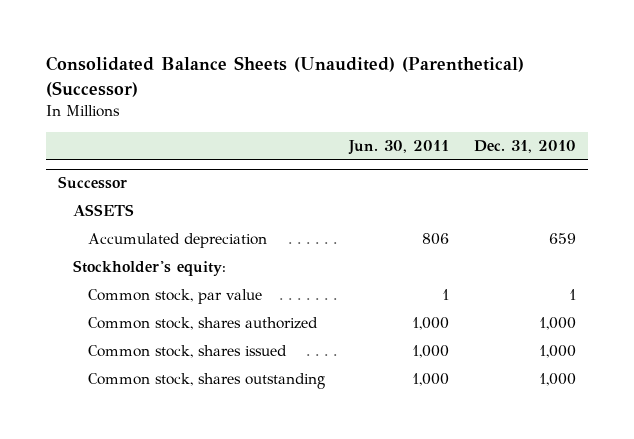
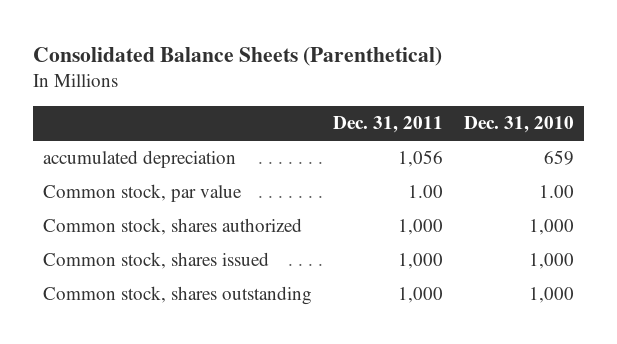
- Consolidated Balance Sheets (Unaudited) (Parenthetical) (Successor)
+ Consolidated Balance Sheets (Parenthetical)
- | Jun. 30, 2011 | Dec. 31, 2010
+ | Dec. 31, 2011 | Dec. 31, 2010
- Successor
- ASSETS
- Accumulated depreciation | 806 | 659
- Stockholder's equity:
- Common stock, par value | 1 | 1
+ accumulated depreciation | 1,056 | 659
+ Common stock, par value | 1.00 | 1.00

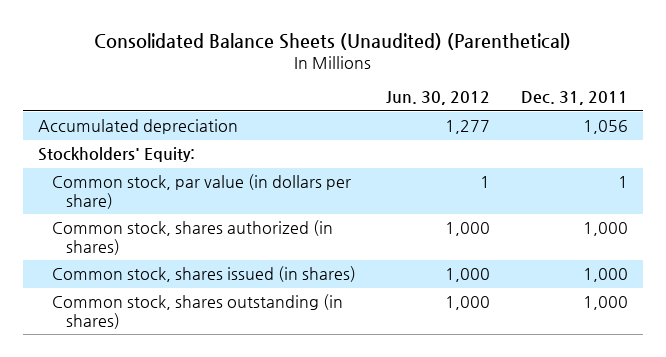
- Consolidated Balance Sheets (Parenthetical)
+ Consolidated Balance Sheets (Unaudited) (Parenthetical)
- | Dec. 31, 2011 | Dec. 31, 2010
+ | Jun. 30, 2012 | Dec. 31, 2011
- accumulated depreciation | 1,056 | 659
- Common stock, par value | 1.00 | 1.00
- Common stock, shares authorized | 1,000 | 1,000
- Common stock, shares issued | 1,000 | 1,000
- Common stock, shares outstanding | 1,000 | 1,000
+ Accumulated depreciation | 1,277 | 1,056
+ Stockholders' Equity:
+ Common stock, par value (in dollars per share) | 1 | 1
+ Common stock, shares authorized (in shares) | 1,000 | 1,000
+ Common stock, shares issued (in shares) | 1,000 | 1,000
+ Common stock, shares outstanding (in shares) | 1,000 | 1,000

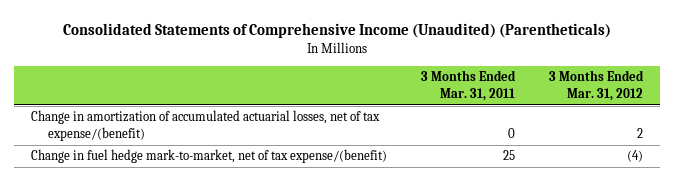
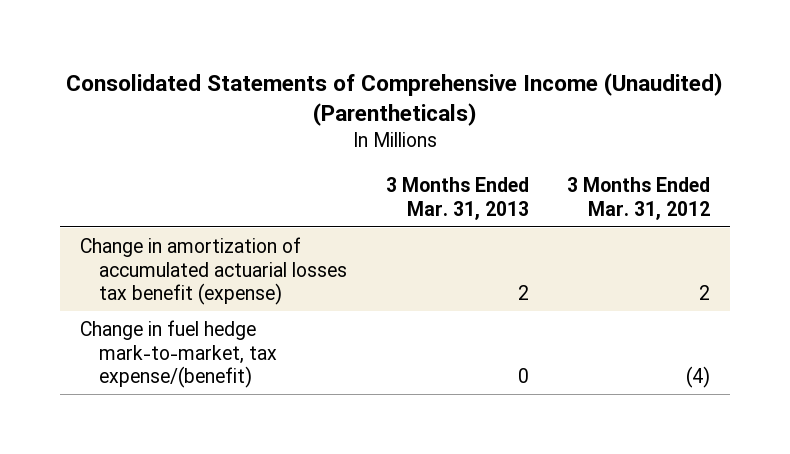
- | 3 Months Ended Mar. 31, 2011 | 3 Months Ended Mar. 31, 2012
+ | 3 Months Ended Mar. 31, 2013 | 3 Months Ended Mar. 31, 2012
- Change in amortization of accumulated actuarial losses, net of tax expense/(benefit) | 0 | 2
- Change in fuel hedge mark-to-market, net of tax expense/(benefit) | 25 | (4)
+ Change in amortization of accumulated actuarial losses tax benefit (expense) | 2 | 2
+ Change in fuel hedge mark-to-market, tax expense/(benefit) | 0 | (4)

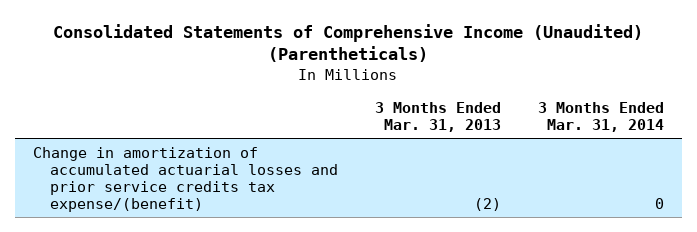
- | 3 Months Ended Mar. 31, 2013 | 3 Months Ended Mar. 31, 2012
+ | 3 Months Ended Mar. 31, 2013 | 3 Months Ended Mar. 31, 2014
- Change in amortization of accumulated actuarial losses tax benefit (expense) | 2 | 2
- Change in fuel hedge mark-to-market, tax expense/(benefit) | 0 | (4)
+ Change in amortization of accumulated actuarial losses and prior service credits tax expense/(benefit) | (2) | 0

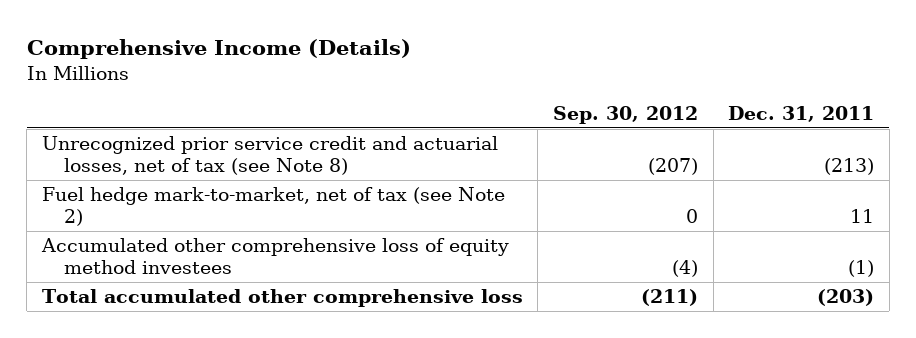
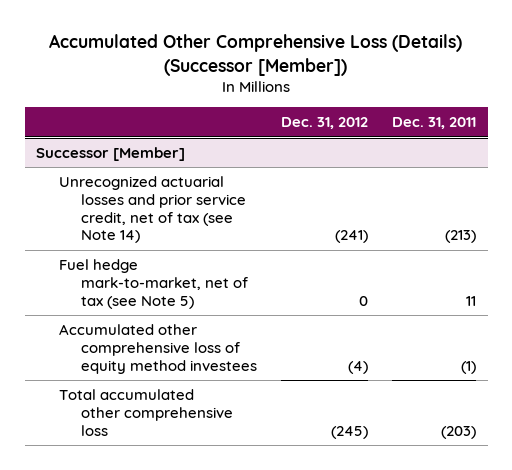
- Comprehensive Income (Details)
+ Accumulated Other Comprehensive Loss (Details) (Successor [Member])
- | Sep. 30, 2012 | Dec. 31, 2011
+ | Dec. 31, 2012 | Dec. 31, 2011
- Unrecognized prior service credit and actuarial losses, net of tax (see Note 8) | (207) | (213)
- Fuel hedge mark-to-market, net of tax (see Note 2) | 0 | 11
+ Successor [Member]
+ Unrecognized actuarial losses and prior service credit, net of tax (see Note 14) | (241) | (213)
+ Fuel hedge mark-to-market, net of tax (see Note 5) | 0 | 11

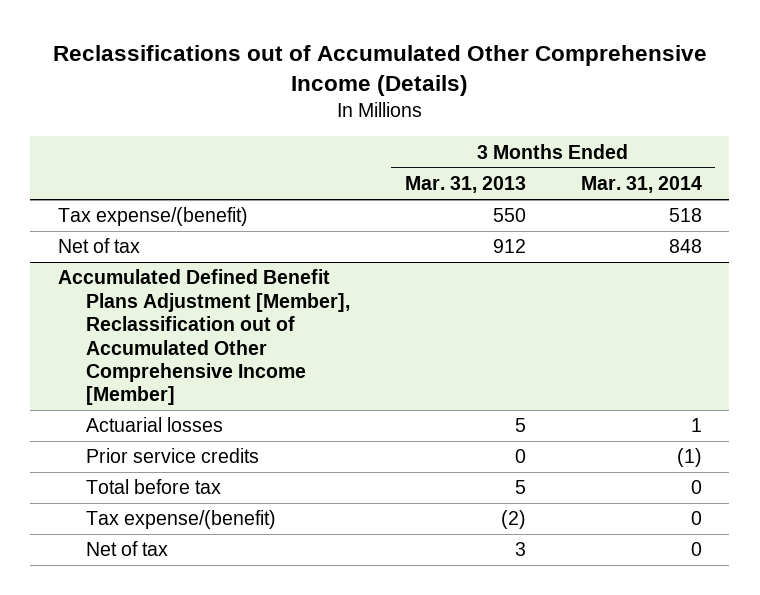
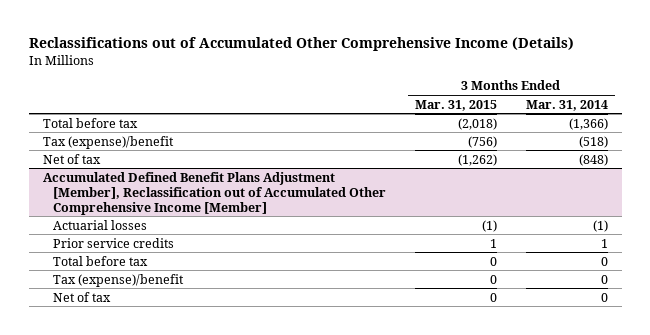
- | 3 Months Ended Mar. 31, 2013 | 3 Months Ended Mar. 31, 2014
+ | 3 Months Ended Mar. 31, 2015 | 3 Months Ended Mar. 31, 2014
- Tax expense/(benefit) | 550 | 518
- Net of tax | 912 | 848
+ Total before tax | (2,018) | (1,366)
+ Tax (expense)/benefit | (756) | (518)
+ Net of tax | (1,262) | (848)
@ Accumulated Defined Benefit Plans Adjustment [Member], Reclassification out of Accumulated Other Comprehensive Income [Member]
- Actuarial losses | 5 | 1
- Prior service credits | 0 | (1)
+ Actuarial losses | (1) | (1)
+ Prior service credits | 1 | 1
- Tax expense/(benefit) | (2) | 0
+ Tax (expense)/benefit | 0 | 0

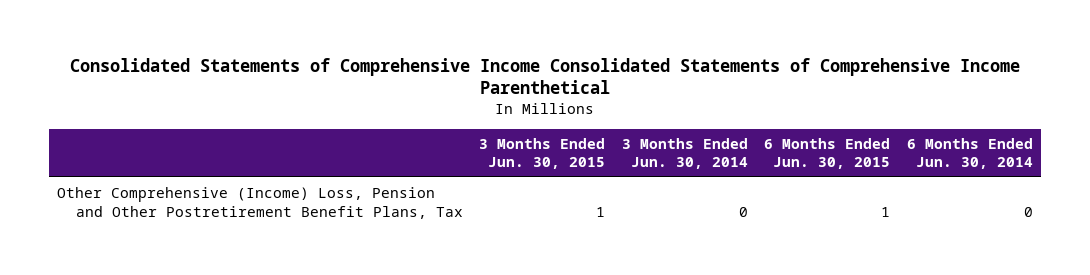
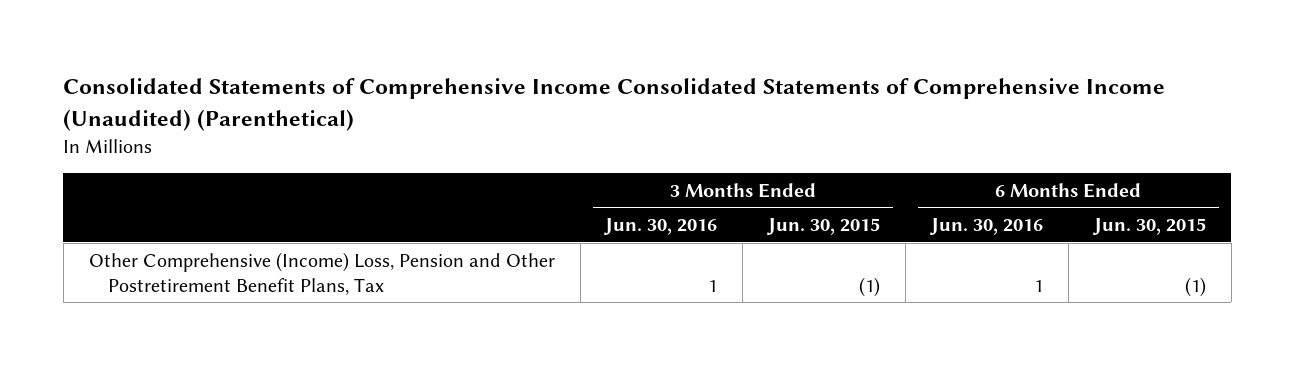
- Consolidated Statements of Comprehensive Income Consolidated Statements of Comprehensive Income Parenthetical
+ Consolidated Statements of Comprehensive Income Consolidated Statements of Comprehensive Income (Unaudited) (Parenthetical)
- | 3 Months Ended Jun. 30, 2015 | 3 Months Ended Jun. 30, 2014 | 6 Months Ended Jun. 30, 2015 | 6 Months Ended Jun. 30, 2014
+ | 3 Months Ended Jun. 30, 2016 | 3 Months Ended Jun. 30, 2015 | 6 Months Ended Jun. 30, 2016 | 6 Months Ended Jun. 30, 2015
- Other Comprehensive (Income) Loss, Pension and Other Postretirement Benefit Plans, Tax | 1 | 0 | 1 | 0
+ Other Comprehensive (Income) Loss, Pension and Other Postretirement Benefit Plans, Tax | 1 | (1) | 1 | (1)

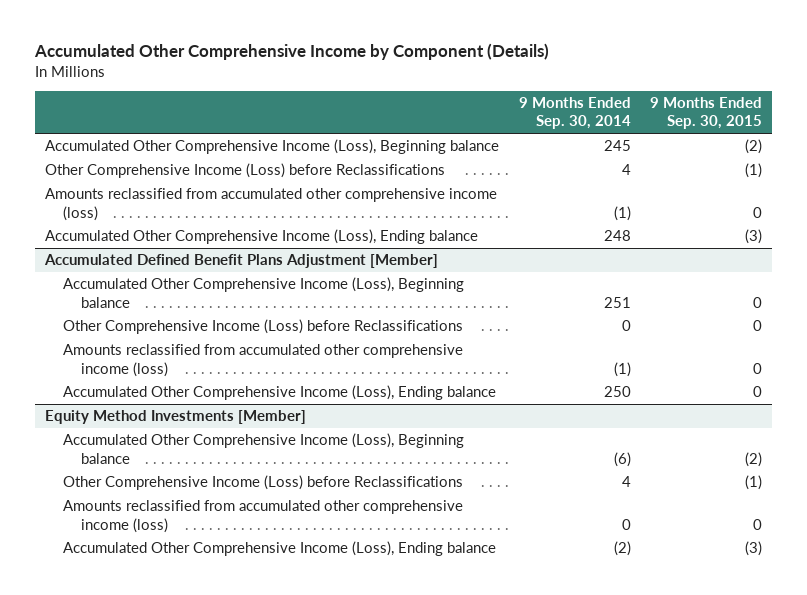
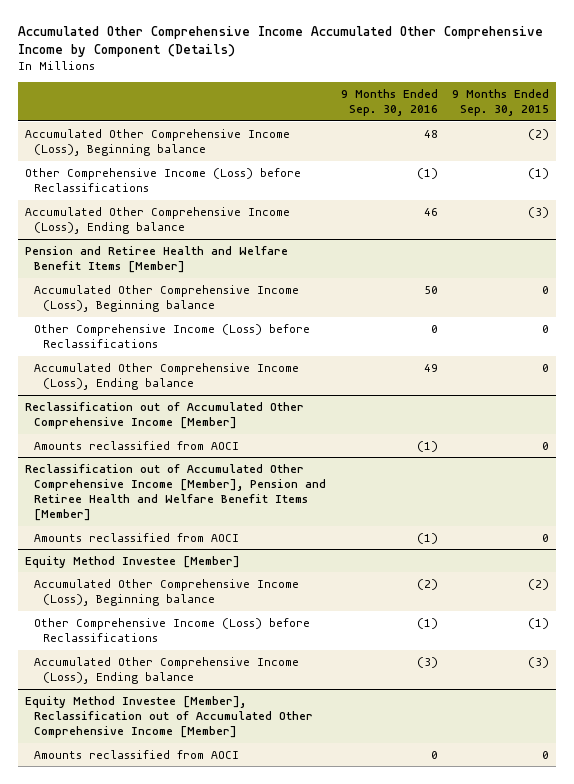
- Accumulated Other Comprehensive Income by Component (Details)
+ Accumulated Other Comprehensive Income Accumulated Other Comprehensive Income by Component (Details)
- | 9 Months Ended Sep. 30, 2014 | 9 Months Ended Sep. 30, 2015
+ | 9 Months Ended Sep. 30, 2016 | 9 Months Ended Sep. 30, 2015
- Amounts reclassified from accumulated other comprehensive income (loss) | (1) | 0
- Accumulated Defined Benefit Plans Adjustment [Member]
+ Pension and Retiree Health and Welfare Benefit Items [Member]
- Amounts reclassified from accumulated other comprehensive income (loss) | (1) | 0
- Equity Method Investments [Member]
+ Reclassification out of Accumulated Other Comprehensive Income [Member]
+ Amounts reclassified from AOCI | (1) | 0
+ Reclassification out of Accumulated Other Comprehensive Income [Member], Pension and Retiree Health and Welfare Benefit Items [Member]
+ Amounts reclassified from AOCI | (1) | 0
+ Equity Method Investee [Member]
- Amounts reclassified from accumulated other comprehensive income (loss) | 0 | 0
+ Equity Method Investee [Member], Reclassification out of Accumulated Other Comprehensive Income [Member]
+ Amounts reclassified from AOCI | 0 | 0

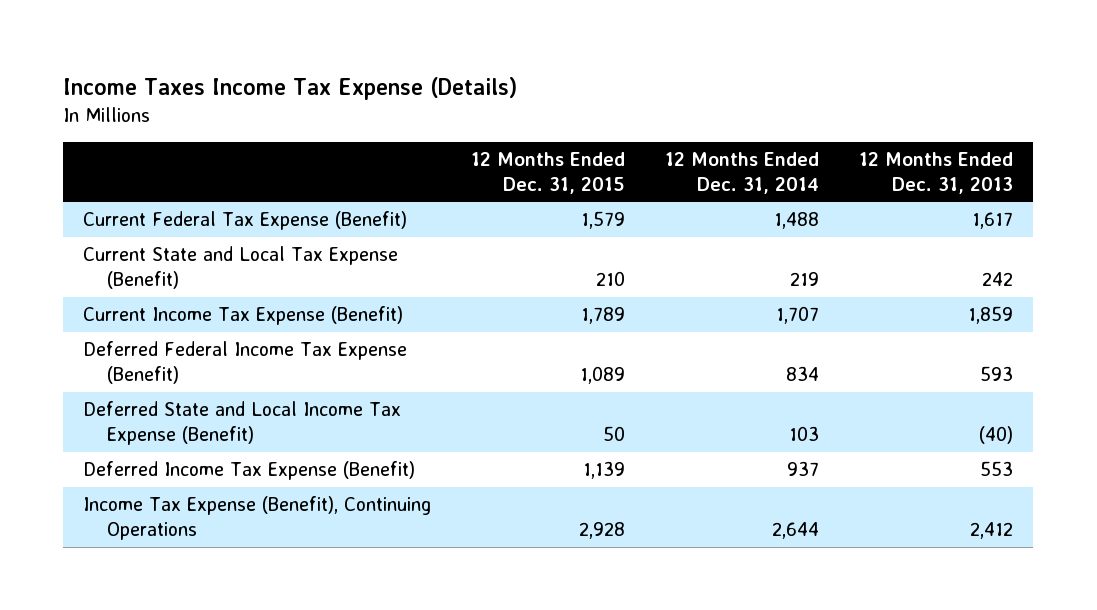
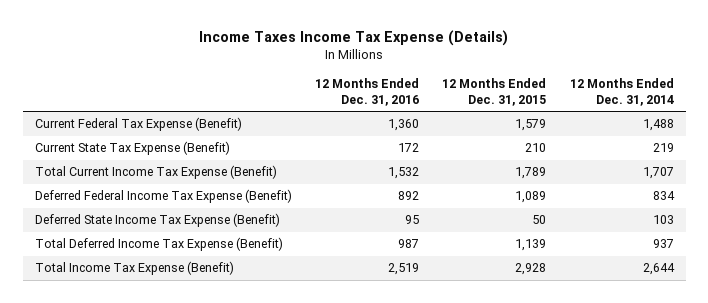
- | 12 Months Ended Dec. 31, 2015 | 12 Months Ended Dec. 31, 2014 | 12 Months Ended Dec. 31, 2013
+ | 12 Months Ended Dec. 31, 2016 | 12 Months Ended Dec. 31, 2015 | 12 Months Ended Dec. 31, 2014
- Current State and Local Tax Expense (Benefit) | 210 | 219 | 242
- Current Income Tax Expense (Benefit) | 1,789 | 1,707 | 1,859
+ Current State Tax Expense (Benefit) | 172 | 210 | 219
+ Total Current Income Tax Expense (Benefit) | 1,532 | 1,789 | 1,707
- Deferred State and Local Income Tax Expense (Benefit) | 50 | 103 | (40)
- Deferred Income Tax Expense (Benefit) | 1,139 | 937 | 553
- Income Tax Expense (Benefit), Continuing Operations | 2,928 | 2,644 | 2,412
+ Deferred State Income Tax Expense (Benefit) | 95 | 50 | 103
+ Total Deferred Income Tax Expense (Benefit) | 987 | 1,139 | 937
+ Total Income Tax Expense (Benefit) | 2,519 | 2,928 | 2,644

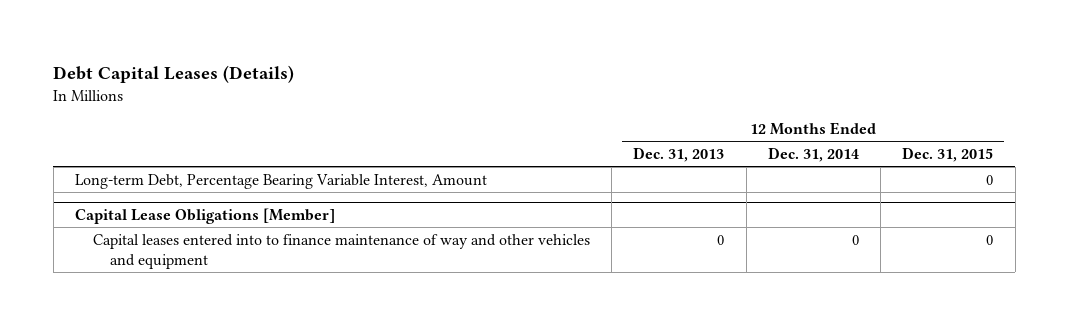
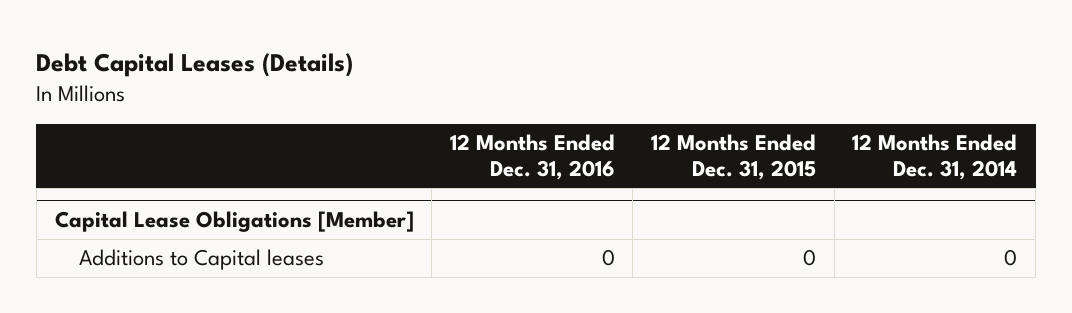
- | 12 Months Ended Dec. 31, 2013 | 12 Months Ended Dec. 31, 2014 | 12 Months Ended Dec. 31, 2015
+ | 12 Months Ended Dec. 31, 2016 | 12 Months Ended Dec. 31, 2015 | 12 Months Ended Dec. 31, 2014
- Long-term Debt, Percentage Bearing Variable Interest, Amount | | | 0
@ Capital Lease Obligations [Member]
- Capital leases entered into to finance maintenance of way and other vehicles and equipment | 0 | 0 | 0
+ Additions to Capital leases | 0 | 0 | 0

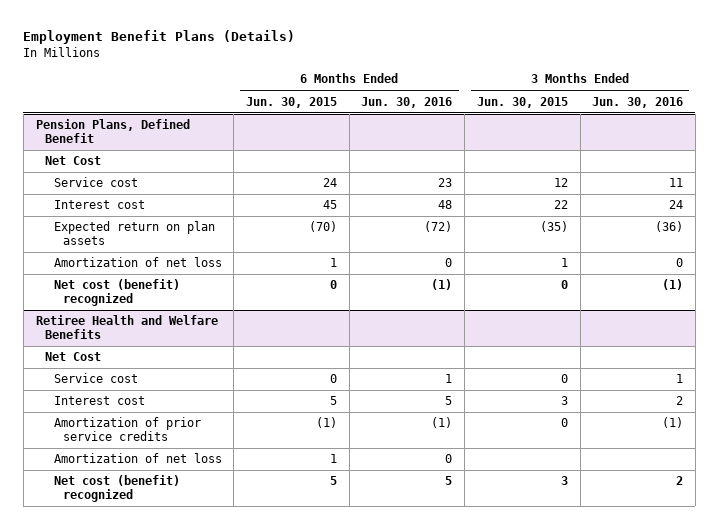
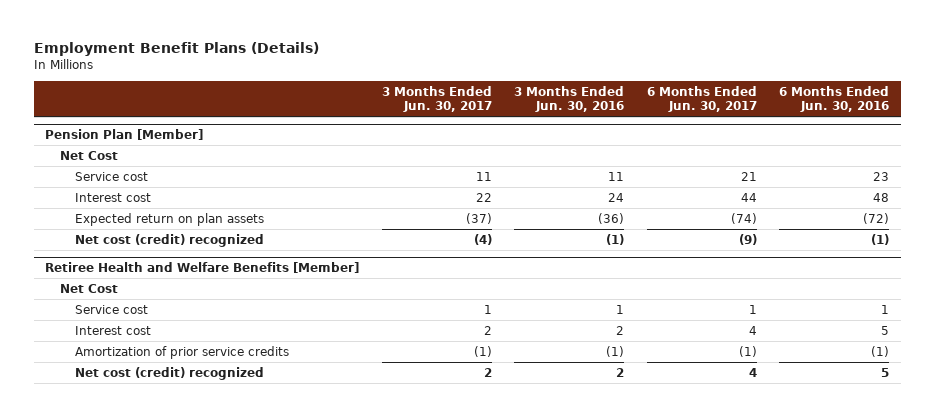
- | 6 Months Ended Jun. 30, 2015 | 6 Months Ended Jun. 30, 2016 | 3 Months Ended Jun. 30, 2015 | 3 Months Ended Jun. 30, 2016
+ | 3 Months Ended Jun. 30, 2017 | 3 Months Ended Jun. 30, 2016 | 6 Months Ended Jun. 30, 2017 | 6 Months Ended Jun. 30, 2016
- Pension Plans, Defined Benefit
+ Pension Plan [Member]
- Amortization of net loss | 1 | 0 | 1 | 0
- Net cost (benefit) recognized | 0 | (1) | 0 | (1)
- Retiree Health and Welfare Benefits
+ Net cost (credit) recognized | (4) | (1) | (9) | (1)
+ Retiree Health and Welfare Benefits [Member]
- Amortization of net loss | 1 | 0 | |
- Net cost (benefit) recognized | 5 | 5 | 3 | 2
+ Net cost (credit) recognized | 2 | 2 | 4 | 5

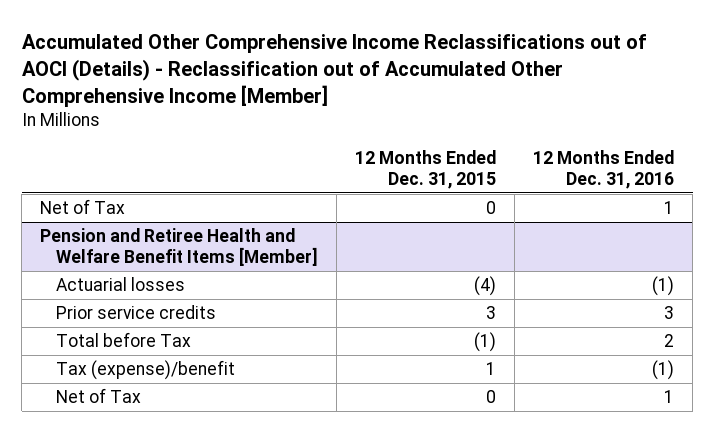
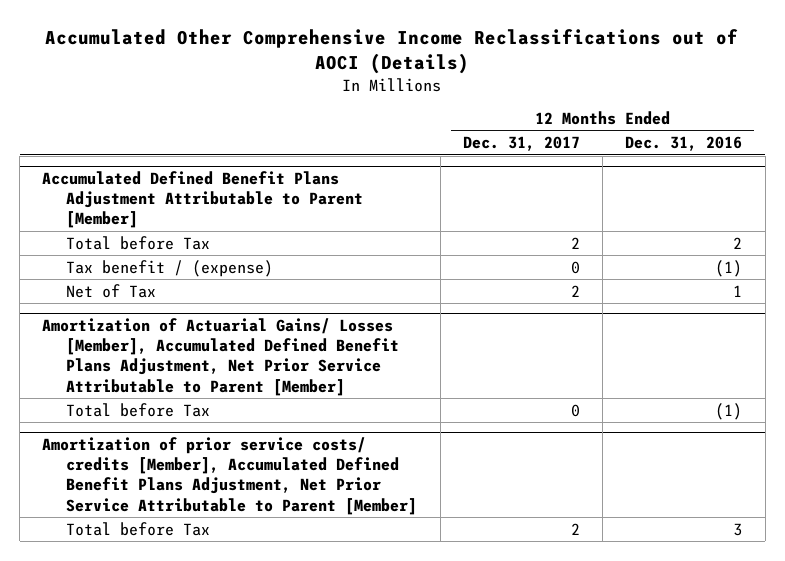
- Accumulated Other Comprehensive Income Reclassifications out of AOCI (Details) - Reclassification out of Accumulated Other Comprehensive Income [Member]
+ Accumulated Other Comprehensive Income Reclassifications out of AOCI (Details)
- | 12 Months Ended Dec. 31, 2015 | 12 Months Ended Dec. 31, 2016
+ | 12 Months Ended Dec. 31, 2017 | 12 Months Ended Dec. 31, 2016
- Net of Tax | 0 | 1
- Pension and Retiree Health and Welfare Benefit Items [Member]
- Actuarial losses | (4) | (1)
- Prior service credits | 3 | 3
+ Accumulated Defined Benefit Plans Adjustment Attributable to Parent [Member]
- Tax (expense)/benefit | 1 | (1)
+ Tax benefit / (expense) | 0 | (1)
+ Amortization of Actuarial Gains/ Losses [Member], Accumulated Defined Benefit Plans Adjustment, Net Prior Service Attributable to Parent [Member]
+ Total before Tax | 0 | (1)
+ Amortization of prior service costs/ credits [Member], Accumulated Defined Benefit Plans Adjustment, Net Prior Service Attributable to Parent [Member]
+ Total before Tax | 2 | 3

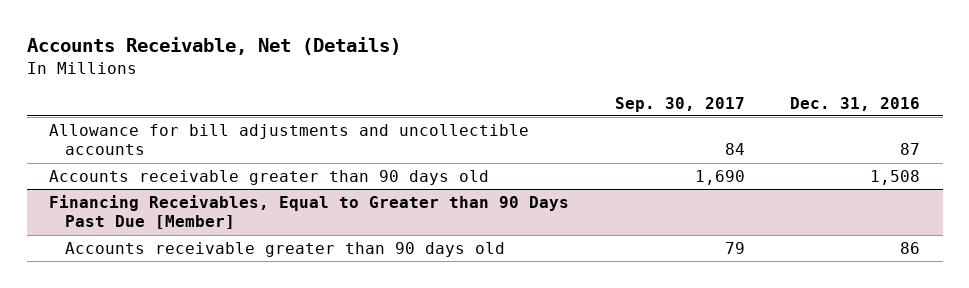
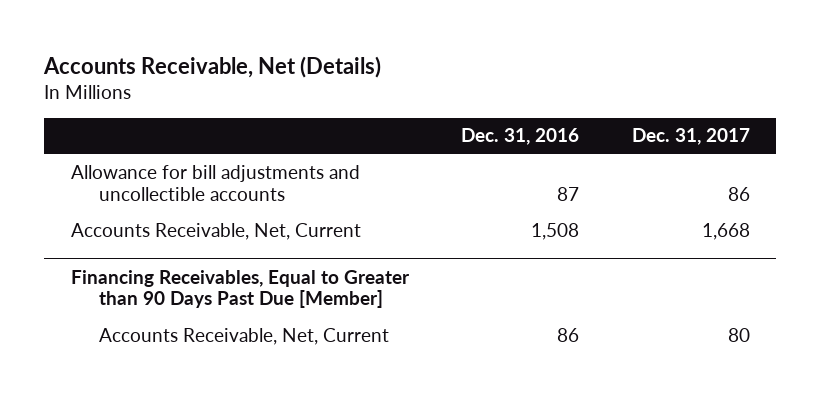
- | Sep. 30, 2017 | Dec. 31, 2016
+ | Dec. 31, 2016 | Dec. 31, 2017
- Accounts receivable greater than 90 days old | 1,690 | 1,508
+ Accounts Receivable, Net, Current | 1,508 | 1,668
@ Financing Receivables, Equal to Greater than 90 Days Past Due [Member]
- Accounts receivable greater than 90 days old | 79 | 86
+ Accounts Receivable, Net, Current | 86 | 80

